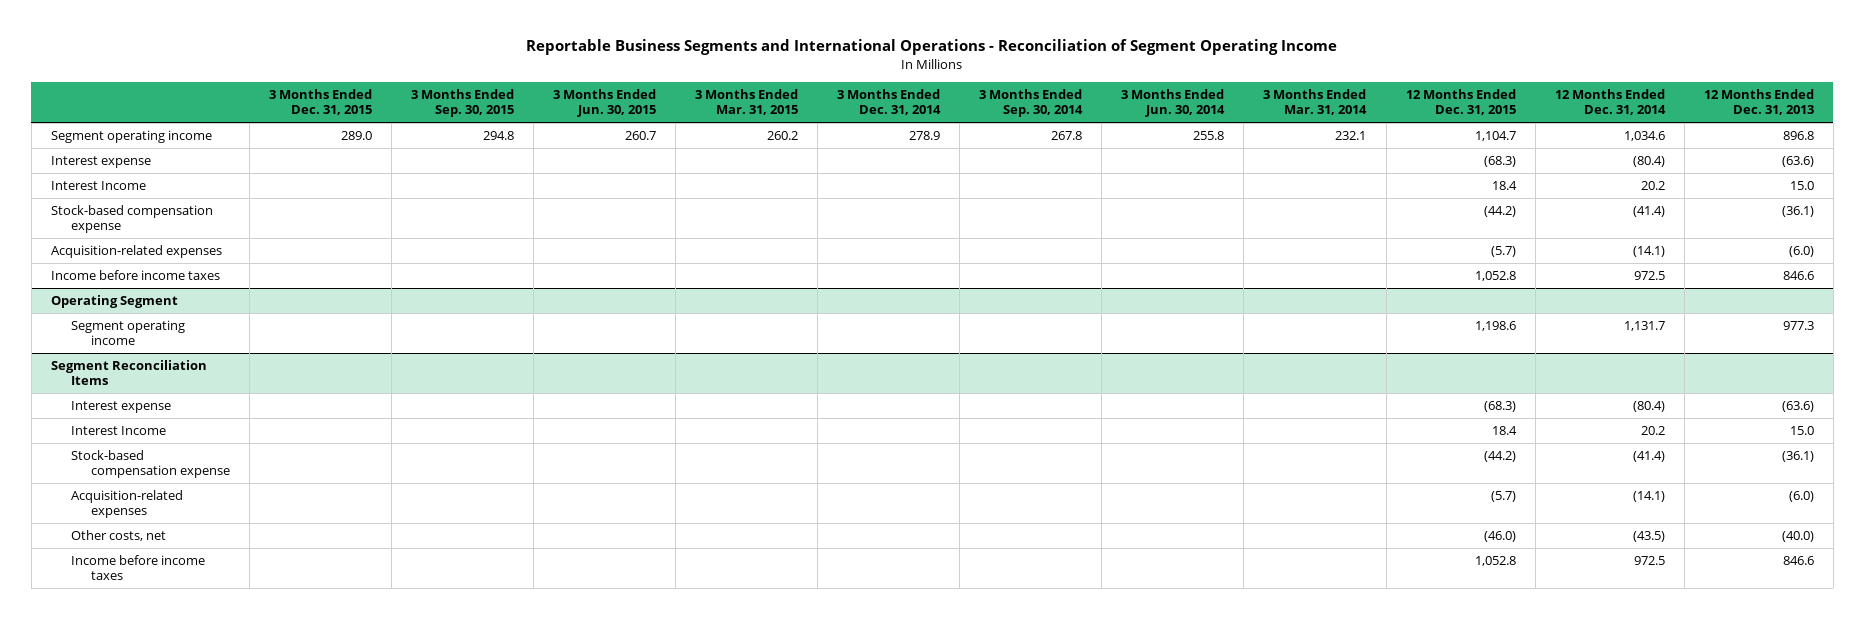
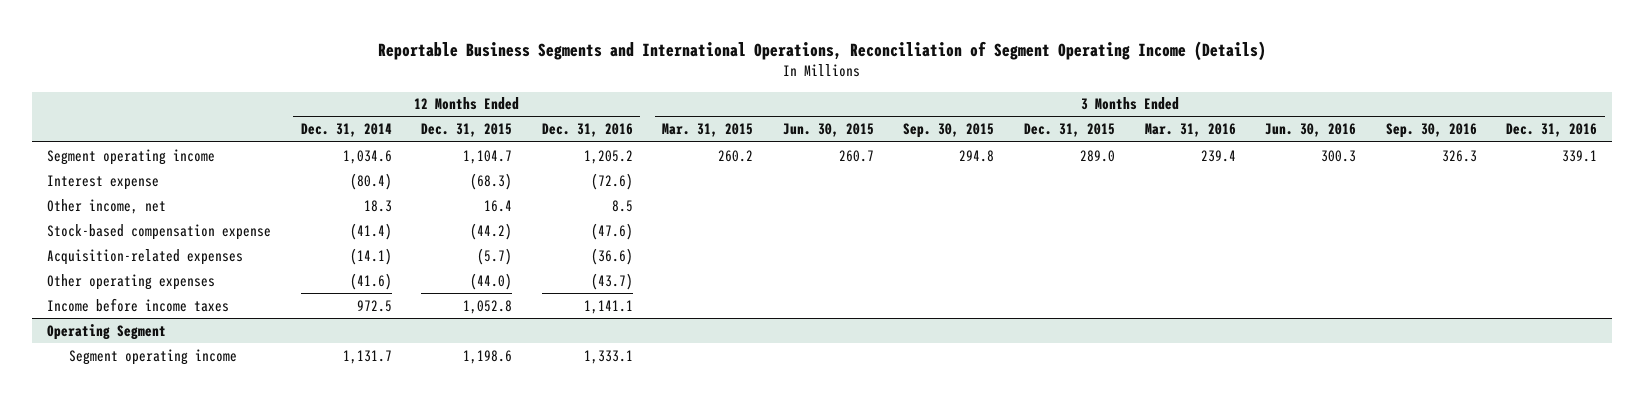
- Reportable Business Segments and International Operations - Reconciliation of Segment Operating Income
+ Reportable Business Segments and International Operations, Reconciliation of Segment Operating Income (Details)
- | 3 Months Ended Dec. 31, 2015 | 3 Months Ended Sep. 30, 2015 | 3 Months Ended Jun. 30, 2015 | 3 Months Ended Mar. 31, 2015 | 3 Months Ended Dec. 31, 2014 | 3 Months Ended Sep. 30, 2014 | 3 Months Ended Jun. 30, 2014 | 3 Months Ended Mar. 31, 2014 | 12 Months Ended Dec. 31, 2015 | 12 Months Ended Dec. 31, 2014 | 12 Months Ended Dec. 31, 2013
+ | 12 Months Ended Dec. 31, 2014 | 12 Months Ended Dec. 31, 2015 | 12 Months Ended Dec. 31, 2016 | 3 Months Ended Mar. 31, 2015 | 3 Months Ended Jun. 30, 2015 | 3 Months Ended Sep. 30, 2015 | 3 Months Ended Dec. 31, 2015 | 3 Months Ended Mar. 31, 2016 | 3 Months Ended Jun. 30, 2016 | 3 Months Ended Sep. 30, 2016 | 3 Months Ended Dec. 31, 2016
- Interest Income | | | | | | | | | 18.4 | 20.2 | 15.0
+ Other income, net | 18.3 | 16.4 | 8.5 | | | | | | | |
+ Other operating expenses | (41.6) | (44.0) | (43.7) | | | | | | | |
- Segment Reconciliation Items
- Interest expense | | | | | | | | | (68.3) | (80.4) | (63.6)
- Interest Income | | | | | | | | | 18.4 | 20.2 | 15.0
- Stock-based compensation expense | | | | | | | | | (44.2) | (41.4) | (36.1)
- Acquisition-related expenses | | | | | | | | | (5.7) | (14.1) | (6.0)
- Other costs, net | | | | | | | | | (46.0) | (43.5) | (40.0)
- Income before income taxes | | | | | | | | | 1,052.8 | 972.5 | 846.6

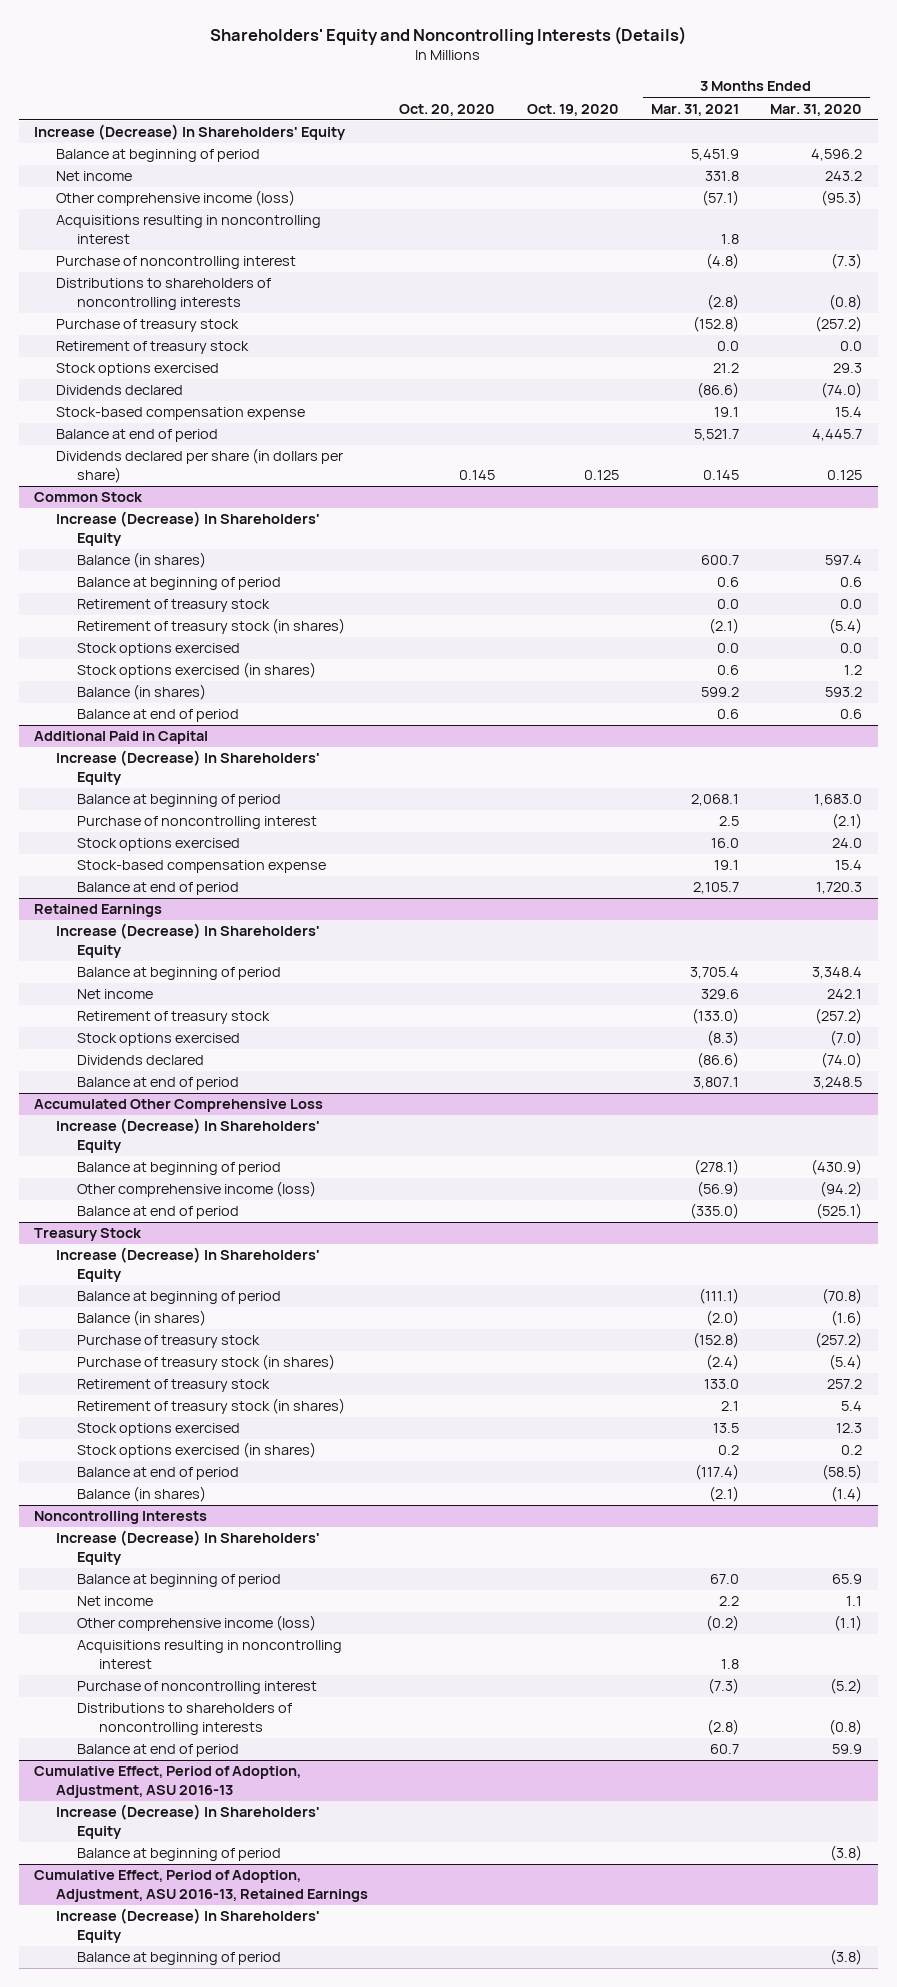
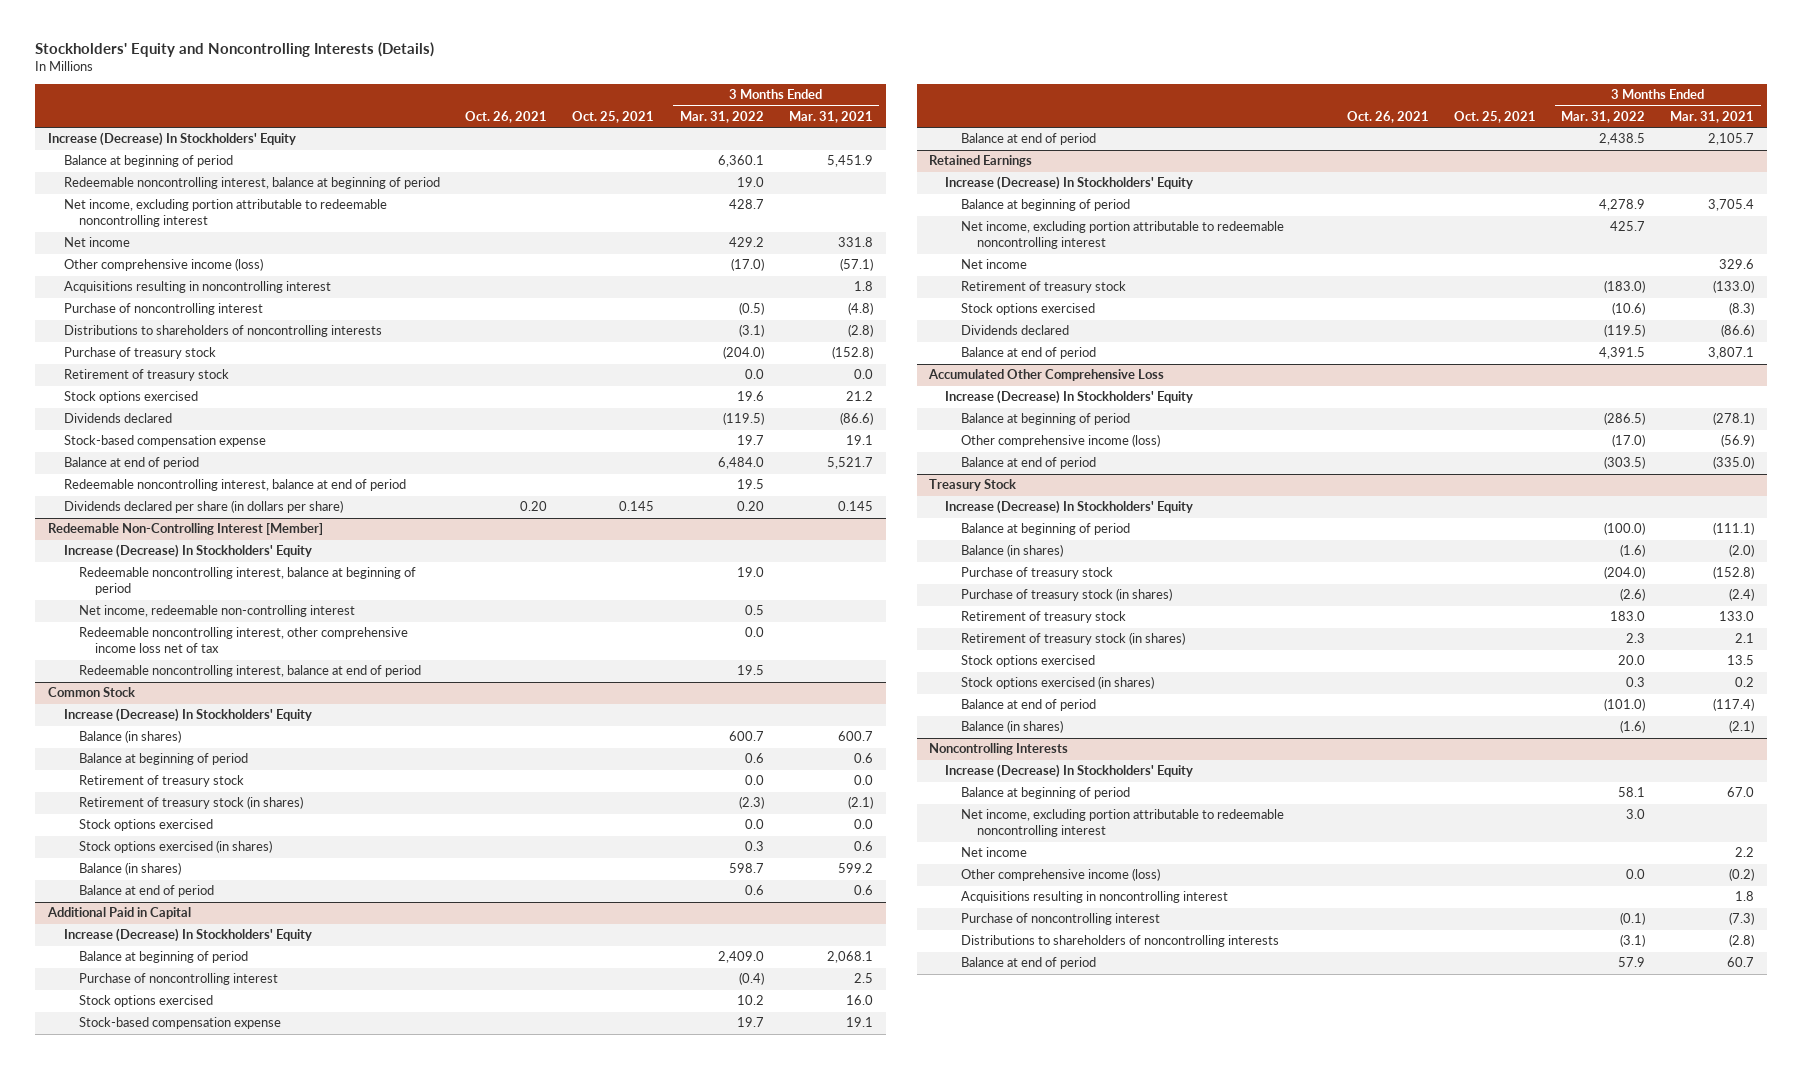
- Shareholders' Equity and Noncontrolling Interests (Details)
+ Stockholders' Equity and Noncontrolling Interests (Details)
- | Oct. 20, 2020 | Oct. 19, 2020 | 3 Months Ended Mar. 31, 2021 | 3 Months Ended Mar. 31, 2020
+ | Oct. 26, 2021 | Oct. 25, 2021 | 3 Months Ended Mar. 31, 2022 | 3 Months Ended Mar. 31, 2021
- Increase (Decrease) In Shareholders' Equity
+ Increase (Decrease) In Stockholders' Equity
+ Redeemable noncontrolling interest, balance at beginning of period | | | 19.0 |
+ Net income, excluding portion attributable to redeemable noncontrolling interest | | | 428.7 |
+ Redeemable noncontrolling interest, balance at end of period | | | 19.5 |
+ Redeemable Non-Controlling Interest [Member]
+ Increase (Decrease) In Stockholders' Equity
+ Redeemable noncontrolling interest, balance at beginning of period | | | 19.0 |
+ Net income, redeemable non-controlling interest | | | 0.5 |
+ Redeemable noncontrolling interest, other comprehensive income loss net of tax | | | 0.0 |
+ Redeemable noncontrolling interest, balance at end of period | | | 19.5 |
@ Common Stock
- Increase (Decrease) In Shareholders' Equity
+ Increase (Decrease) In Stockholders' Equity
@ Additional Paid in Capital
- Increase (Decrease) In Shareholders' Equity
+ Increase (Decrease) In Stockholders' Equity
@ Retained Earnings
- Increase (Decrease) In Shareholders' Equity
+ Increase (Decrease) In Stockholders' Equity
+ Net income, excluding portion attributable to redeemable noncontrolling interest | | | 425.7 |
@ Accumulated Other Comprehensive Loss
- Increase (Decrease) In Shareholders' Equity
+ Increase (Decrease) In Stockholders' Equity
@ Treasury Stock
- Increase (Decrease) In Shareholders' Equity
+ Increase (Decrease) In Stockholders' Equity
@ Noncontrolling Interests
- Increase (Decrease) In Shareholders' Equity
+ Increase (Decrease) In Stockholders' Equity
+ Net income, excluding portion attributable to redeemable noncontrolling interest | | | 3.0 |
- Cumulative Effect, Period of Adoption, Adjustment, ASU 2016-13
- Increase (Decrease) In Shareholders' Equity
- Balance at beginning of period | | | | (3.8)
- Cumulative Effect, Period of Adoption, Adjustment, ASU 2016-13, Retained Earnings
- Increase (Decrease) In Shareholders' Equity
- Balance at beginning of period | | | | (3.8)

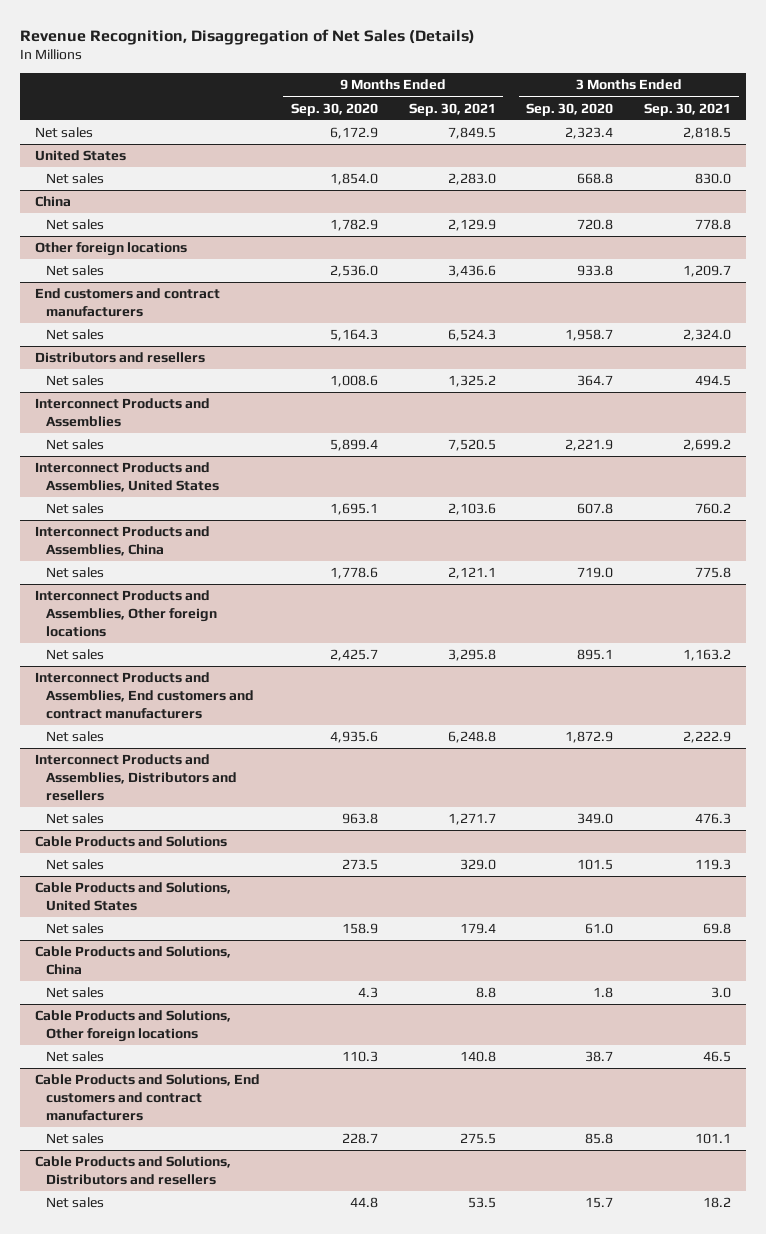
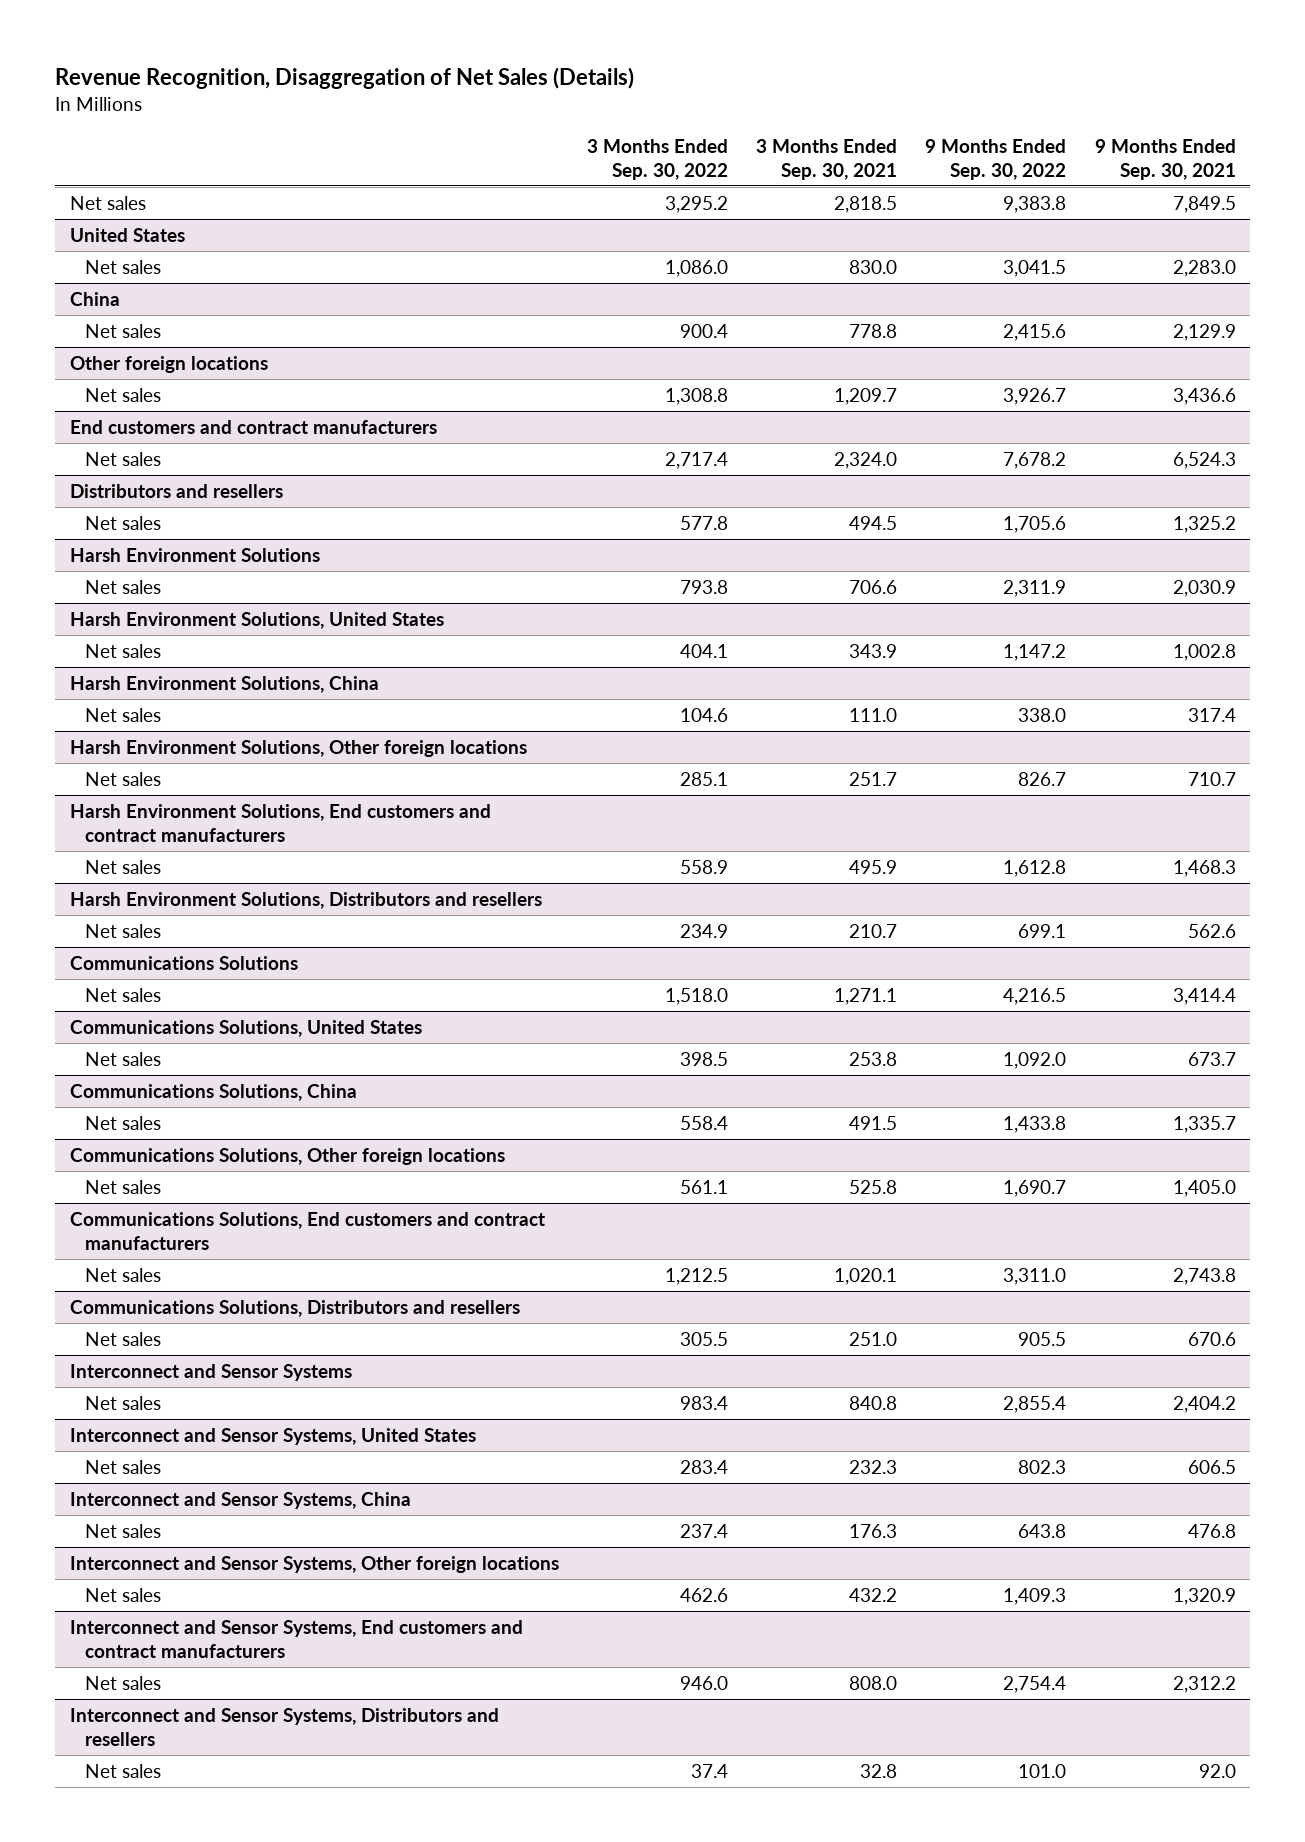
- | 9 Months Ended Sep. 30, 2020 | 9 Months Ended Sep. 30, 2021 | 3 Months Ended Sep. 30, 2020 | 3 Months Ended Sep. 30, 2021
+ | 3 Months Ended Sep. 30, 2022 | 3 Months Ended Sep. 30, 2021 | 9 Months Ended Sep. 30, 2022 | 9 Months Ended Sep. 30, 2021
- Interconnect Products and Assemblies
- Net sales | 5,899.4 | 7,520.5 | 2,221.9 | 2,699.2
- Interconnect Products and Assemblies, United States
- Net sales | 1,695.1 | 2,103.6 | 607.8 | 760.2
- Interconnect Products and Assemblies, China
- Net sales | 1,778.6 | 2,121.1 | 719.0 | 775.8
- Interconnect Products and Assemblies, Other foreign locations
- Net sales | 2,425.7 | 3,295.8 | 895.1 | 1,163.2
- Interconnect Products and Assemblies, End customers and contract manufacturers
- Net sales | 4,935.6 | 6,248.8 | 1,872.9 | 2,222.9
- Interconnect Products and Assemblies, Distributors and resellers
- Net sales | 963.8 | 1,271.7 | 349.0 | 476.3
- Cable Products and Solutions
- Net sales | 273.5 | 329.0 | 101.5 | 119.3
- Cable Products and Solutions, United States
- Net sales | 158.9 | 179.4 | 61.0 | 69.8
- Cable Products and Solutions, China
- Net sales | 4.3 | 8.8 | 1.8 | 3.0
- Cable Products and Solutions, Other foreign locations
- Net sales | 110.3 | 140.8 | 38.7 | 46.5
- Cable Products and Solutions, End customers and contract manufacturers
- Net sales | 228.7 | 275.5 | 85.8 | 101.1
- Cable Products and Solutions, Distributors and resellers
- Net sales | 44.8 | 53.5 | 15.7 | 18.2
+ Harsh Environment Solutions
+ Net sales | 793.8 | 706.6 | 2,311.9 | 2,030.9
+ Harsh Environment Solutions, United States
+ Net sales | 404.1 | 343.9 | 1,147.2 | 1,002.8
+ Harsh Environment Solutions, China
+ Net sales | 104.6 | 111.0 | 338.0 | 317.4
+ Harsh Environment Solutions, Other foreign locations
+ Net sales | 285.1 | 251.7 | 826.7 | 710.7
+ Harsh Environment Solutions, End customers and contract manufacturers
+ Net sales | 558.9 | 495.9 | 1,612.8 | 1,468.3
+ Harsh Environment Solutions, Distributors and resellers
+ Net sales | 234.9 | 210.7 | 699.1 | 562.6
+ Communications Solutions
+ Net sales | 1,518.0 | 1,271.1 | 4,216.5 | 3,414.4
+ Communications Solutions, United States
+ Net sales | 398.5 | 253.8 | 1,092.0 | 673.7
+ Communications Solutions, China
+ Net sales | 558.4 | 491.5 | 1,433.8 | 1,335.7
+ Communications Solutions, Other foreign locations
+ Net sales | 561.1 | 525.8 | 1,690.7 | 1,405.0
+ Communications Solutions, End customers and contract manufacturers
+ Net sales | 1,212.5 | 1,020.1 | 3,311.0 | 2,743.8
+ Communications Solutions, Distributors and resellers
+ Net sales | 305.5 | 251.0 | 905.5 | 670.6
+ Interconnect and Sensor Systems
+ Net sales | 983.4 | 840.8 | 2,855.4 | 2,404.2
+ Interconnect and Sensor Systems, United States
+ Net sales | 283.4 | 232.3 | 802.3 | 606.5
+ Interconnect and Sensor Systems, China
+ Net sales | 237.4 | 176.3 | 643.8 | 476.8
+ Interconnect and Sensor Systems, Other foreign locations
+ Net sales | 462.6 | 432.2 | 1,409.3 | 1,320.9
+ Interconnect and Sensor Systems, End customers and contract manufacturers
+ Net sales | 946.0 | 808.0 | 2,754.4 | 2,312.2
+ Interconnect and Sensor Systems, Distributors and resellers
+ Net sales | 37.4 | 32.8 | 101.0 | 92.0

